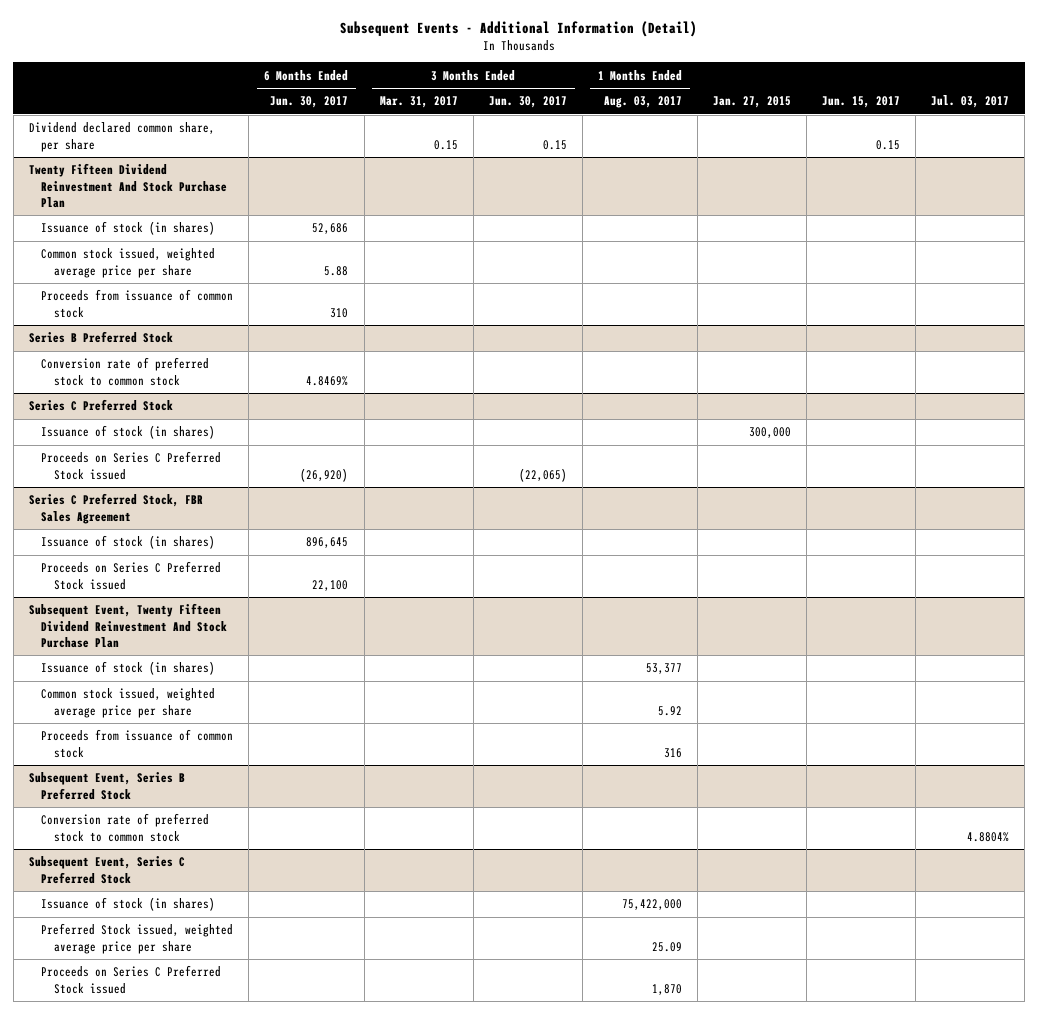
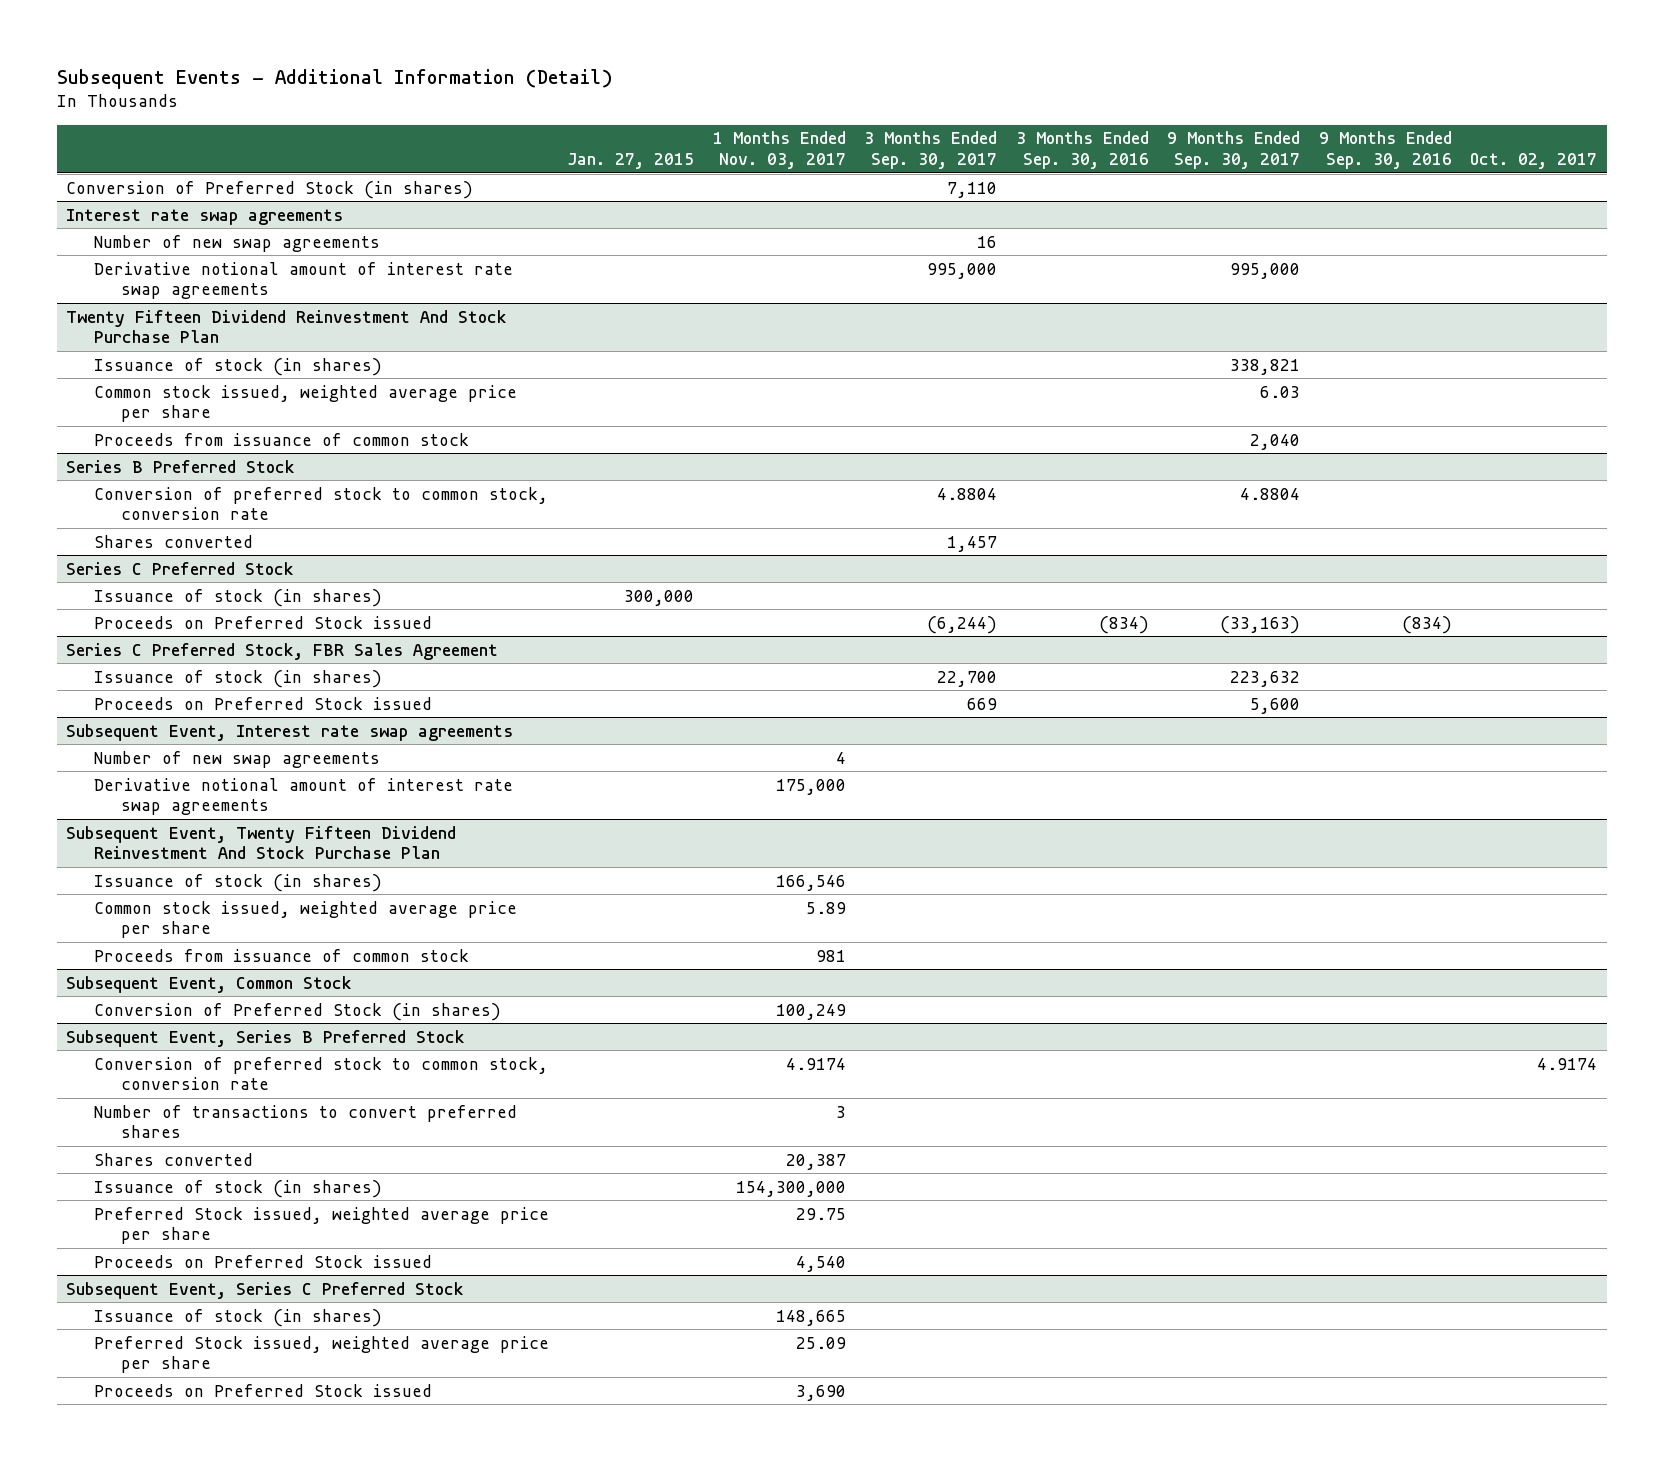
- | 6 Months Ended Jun. 30, 2017 | 3 Months Ended Mar. 31, 2017 | 3 Months Ended Jun. 30, 2017 | 1 Months Ended Aug. 03, 2017 | Jan. 27, 2015 | Jun. 15, 2017 | Jul. 03, 2017
+ | Jan. 27, 2015 | 1 Months Ended Nov. 03, 2017 | 3 Months Ended Sep. 30, 2017 | 3 Months Ended Sep. 30, 2016 | 9 Months Ended Sep. 30, 2017 | 9 Months Ended Sep. 30, 2016 | Oct. 02, 2017
- Dividend declared common share, per share | | 0.15 | 0.15 | | | 0.15 |
+ Conversion of Preferred Stock (in shares) | | | 7,110 | | | |
+ Interest rate swap agreements
+ Number of new swap agreements | | | 16 | | | |
+ Derivative notional amount of interest rate swap agreements | | | 995,000 | | 995,000 | |
@ Series B Preferred Stock
- Conversion rate of preferred stock to common stock | 4.8469% | | | | | |
+ Conversion of preferred stock to common stock, conversion rate | | | 4.8804 | | 4.8804 | |
+ Shares converted | | | 1,457 | | | |
@ Series C Preferred Stock
- Proceeds on Series C Preferred Stock issued | (26,920) | | (22,065) | | | |
+ Proceeds on Preferred Stock issued | | | (6,244) | (834) | (33,163) | (834) |
@ Series C Preferred Stock, FBR Sales Agreement
- Proceeds on Series C Preferred Stock issued | 22,100 | | | | | |
+ Proceeds on Preferred Stock issued | | | 669 | | 5,600 | |
+ Subsequent Event, Interest rate swap agreements
+ Number of new swap agreements | | 4 | | | | |
+ Derivative notional amount of interest rate swap agreements | | 175,000 | | | | |
+ Subsequent Event, Common Stock
+ Conversion of Preferred Stock (in shares) | | 100,249 | | | | |
@ Subsequent Event, Series B Preferred Stock
- Conversion rate of preferred stock to common stock | | | | | | | 4.8804%
+ Conversion of preferred stock to common stock, conversion rate | | 4.9174 | | | | | 4.9174
+ Number of transactions to convert preferred shares | | 3 | | | | |
+ Shares converted | | 20,387 | | | | |
+ Issuance of stock (in shares) | | 154,300,000 | | | | |
+ Preferred Stock issued, weighted average price per share | | 29.75 | | | | |
+ Proceeds on Preferred Stock issued | | 4,540 | | | | |
@ Subsequent Event, Series C Preferred Stock
- Proceeds on Series C Preferred Stock issued | | | | 1,870 | | |
+ Proceeds on Preferred Stock issued | | 3,690 | | | | |

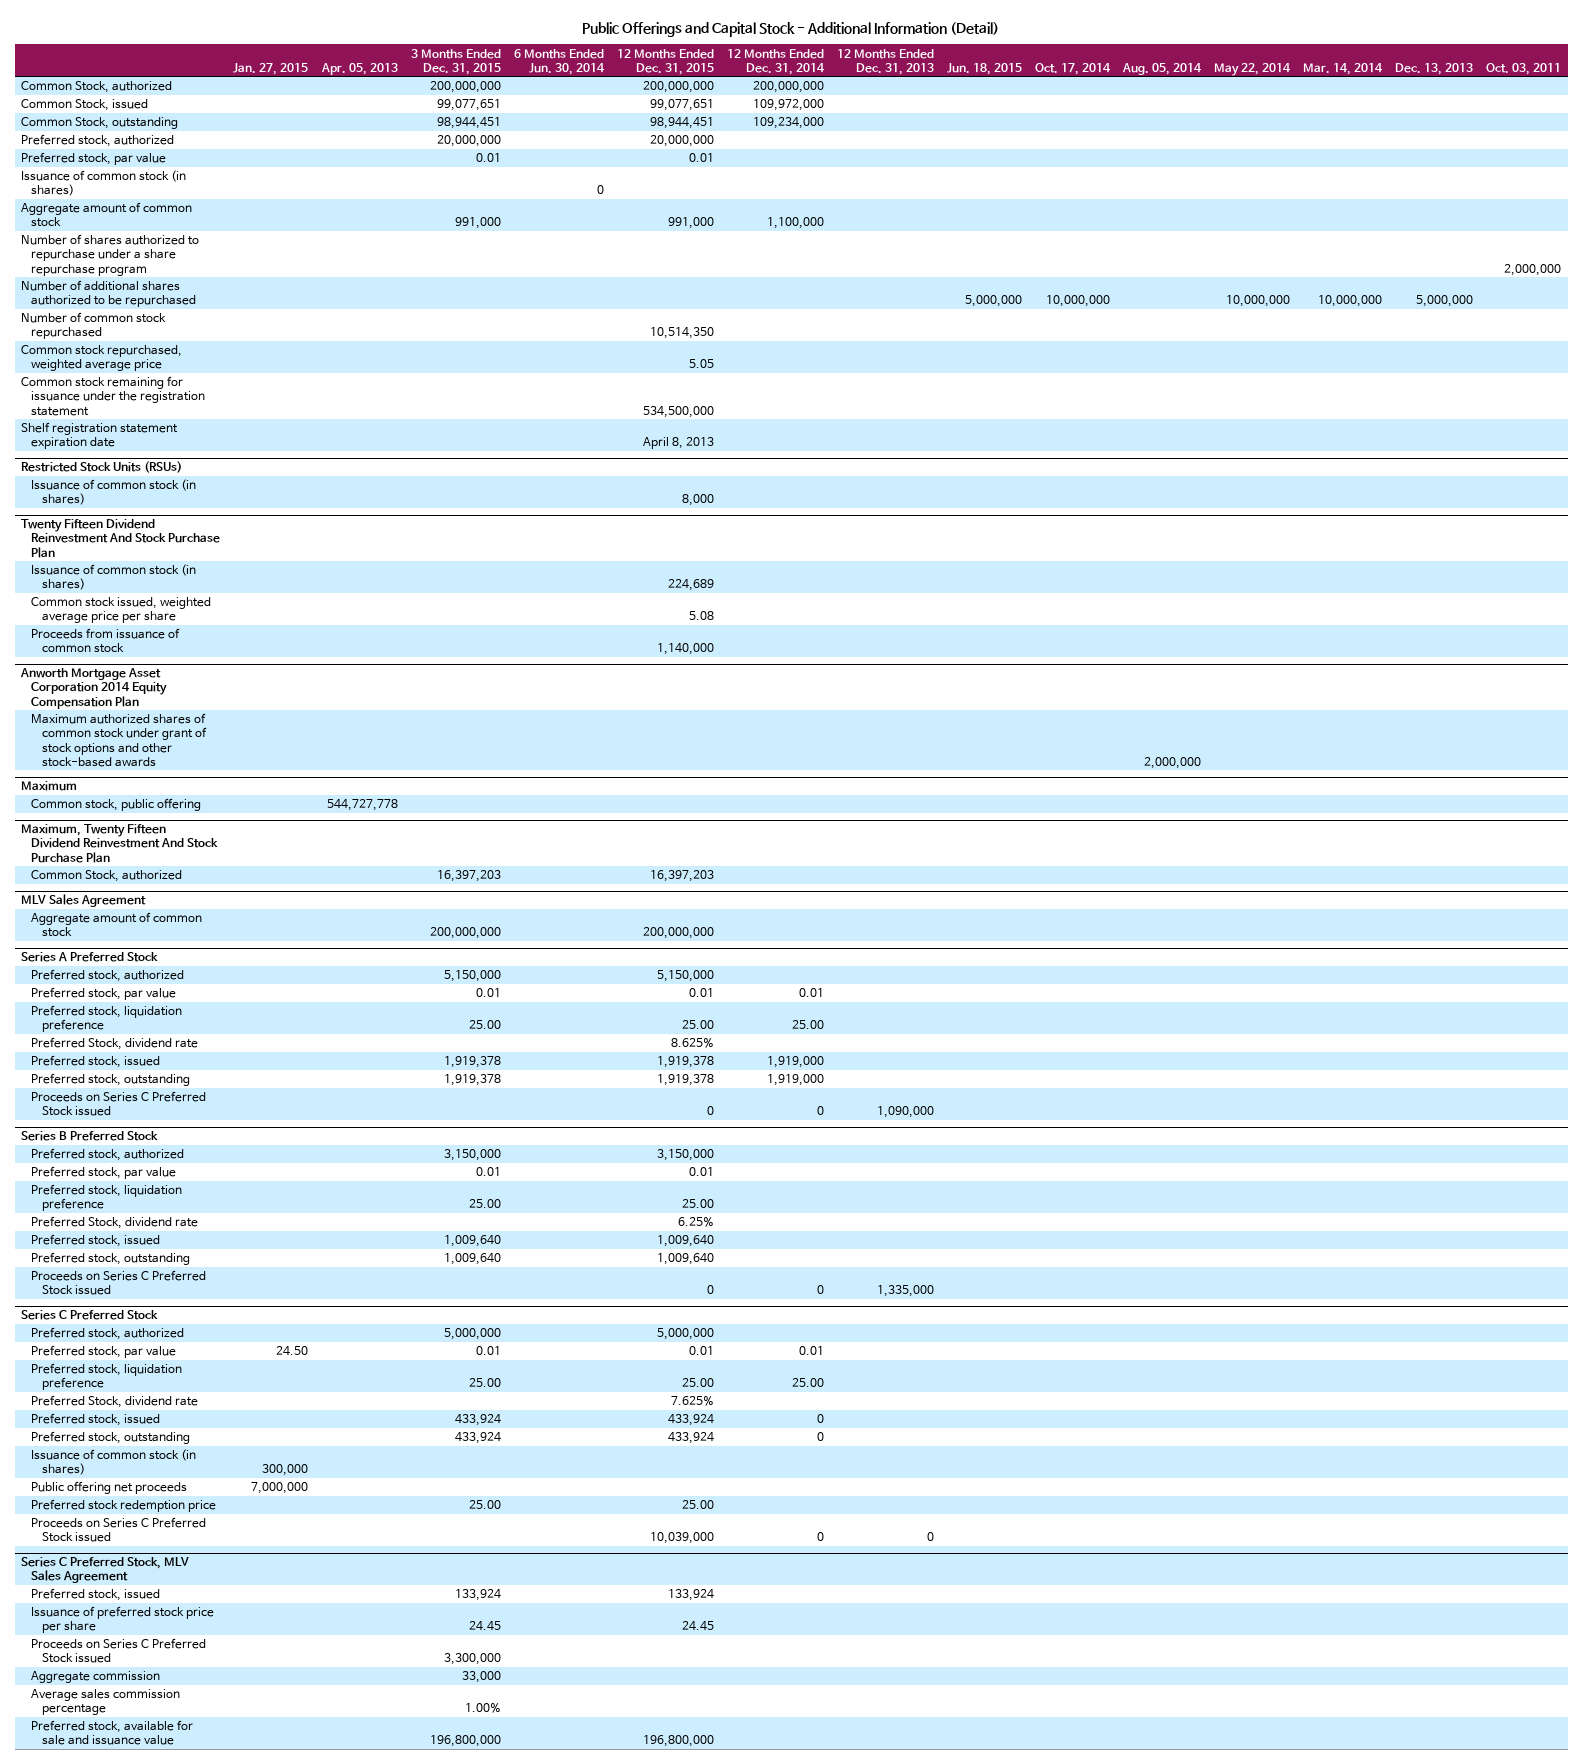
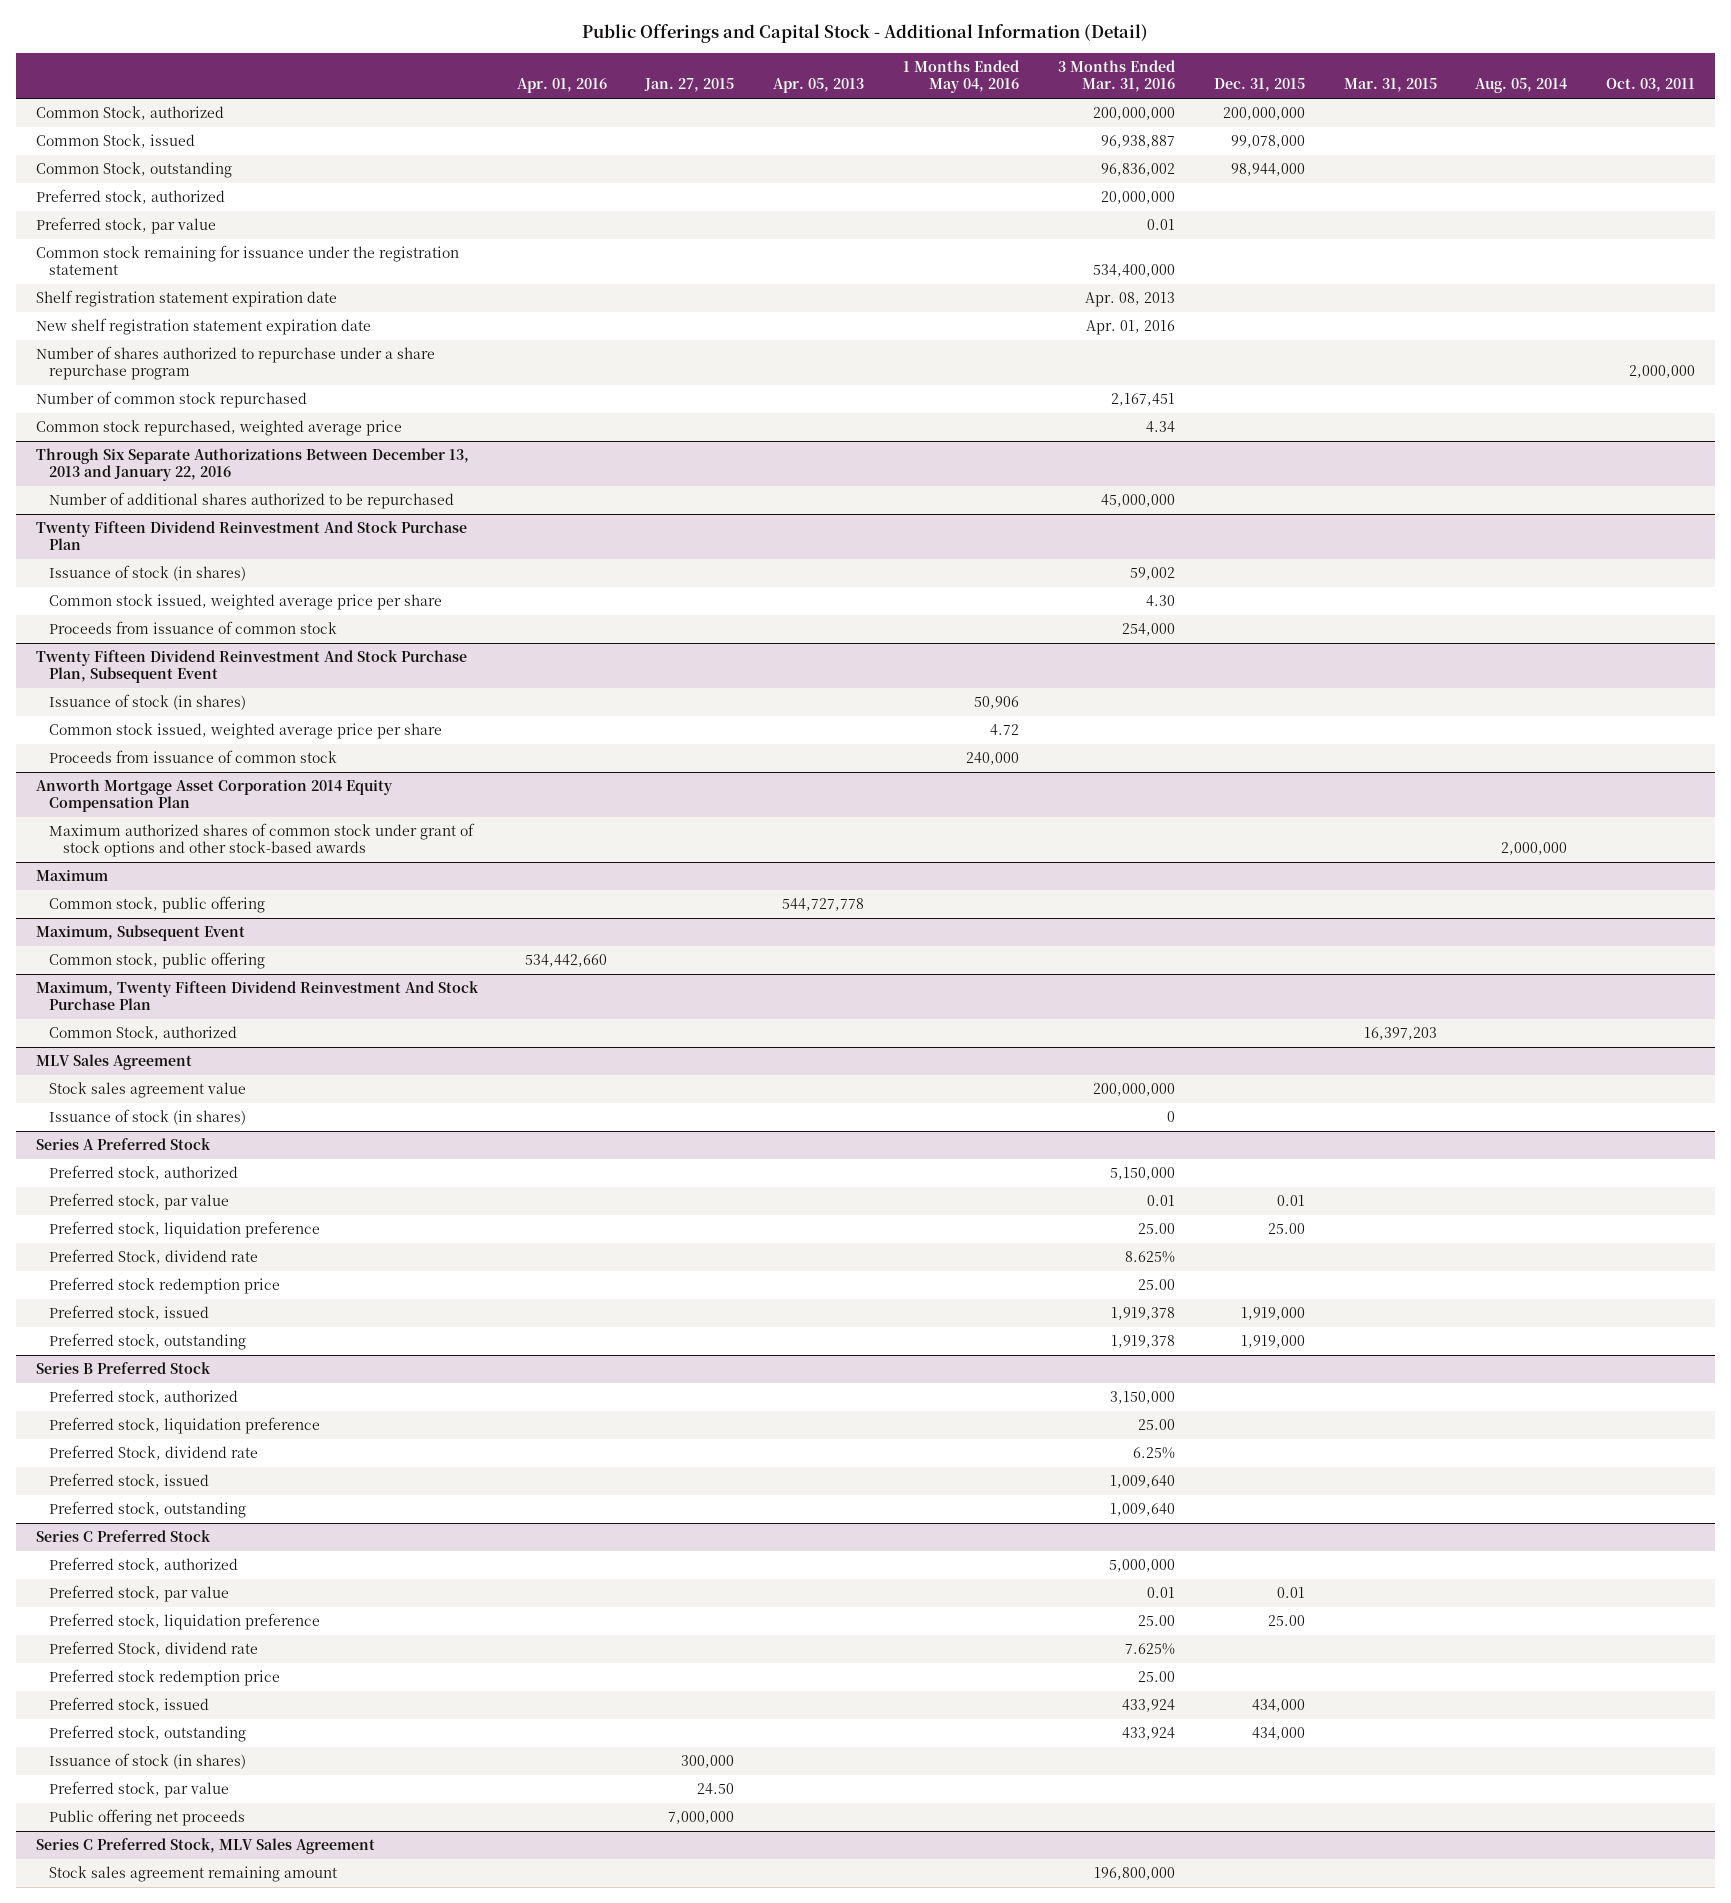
- | Jan. 27, 2015 | Apr. 05, 2013 | 3 Months Ended Dec. 31, 2015 | 6 Months Ended Jun. 30, 2014 | 12 Months Ended Dec. 31, 2015 | 12 Months Ended Dec. 31, 2014 | 12 Months Ended Dec. 31, 2013 | Jun. 18, 2015 | Oct. 17, 2014 | Aug. 05, 2014 | May 22, 2014 | Mar. 14, 2014 | Dec. 13, 2013 | Oct. 03, 2011
+ | Apr. 01, 2016 | Jan. 27, 2015 | Apr. 05, 2013 | 1 Months Ended May 04, 2016 | 3 Months Ended Mar. 31, 2016 | Dec. 31, 2015 | Mar. 31, 2015 | Aug. 05, 2014 | Oct. 03, 2011
- Issuance of common stock (in shares) | | | | 0 | | | | | | | | | |
- Aggregate amount of common stock | | | 991,000 | | 991,000 | 1,100,000 | | | | | | | |
moved up: Common stock remaining for issuance under the registration statement | | | | | 534,400,000 | | | |
moved up: Shelf registration statement expiration date | | | | | Apr. 08, 2013 | | | |
+ New shelf registration statement expiration date | | | | | Apr. 01, 2016 | | | |
- Number of additional shares authorized to be repurchased | | | | | | | | 5,000,000 | 10,000,000 | | 10,000,000 | 10,000,000 | 5,000,000 |
- Restricted Stock Units (RSUs)
- Issuance of common stock (in shares) | | | | | 8,000 | | | | | | | | |
+ Through Six Separate Authorizations Between December 13, 2013 and January 22, 2016
+ Number of additional shares authorized to be repurchased | | | | | 45,000,000 | | | |
@ Twenty Fifteen Dividend Reinvestment And Stock Purchase Plan
- Issuance of common stock (in shares) | | | | | 224,689 | | | | | | | | |
+ Issuance of stock (in shares) | | | | | 59,002 | | | |
+ Twenty Fifteen Dividend Reinvestment And Stock Purchase Plan, Subsequent Event
+ Issuance of stock (in shares) | | | | 50,906 | | | | |
+ Common stock issued, weighted average price per share | | | | 4.72 | | | | |
+ Proceeds from issuance of common stock | | | | 240,000 | | | | |
+ Maximum, Subsequent Event
+ Common stock, public offering | 534,442,660 | | | | | | | |
@ MLV Sales Agreement
- Aggregate amount of common stock | | | 200,000,000 | | 200,000,000 | | | | | | | | |
+ Stock sales agreement value | | | | | 200,000,000 | | | |
+ Issuance of stock (in shares) | | | | | 0 | | | |
@ Series A Preferred Stock
+ Preferred stock redemption price | | | | | 25.00 | | | |
- Proceeds on Series C Preferred Stock issued | | | | | 0 | 0 | 1,090,000 | | | | | | |
@ Series B Preferred Stock
- Preferred stock, par value | | | 0.01 | | 0.01 | | | | | | | | |
- Proceeds on Series C Preferred Stock issued | | | | | 0 | 0 | 1,335,000 | | | | | | |
@ Series C Preferred Stock
+ Preferred stock, par value | | | | | 0.01 | 0.01 | | |
moved up: Preferred stock redemption price | | | | | 25.00 | | | |
- Issuance of common stock (in shares) | 300,000 | | | | | | | | | | | | |
+ Issuance of stock (in shares) | | 300,000 | | | | | | |
moved down: Preferred stock, par value | | 24.50 | | | | | | |
- Proceeds on Series C Preferred Stock issued | | | | | 10,039,000 | 0 | 0 | | | | | | |
@ Series C Preferred Stock, MLV Sales Agreement
- Preferred stock, issued | | | 133,924 | | 133,924 | | | | | | | | |
- Issuance of preferred stock price per share | | | 24.45 | | 24.45 | | | | | | | | |
- Proceeds on Series C Preferred Stock issued | | | 3,300,000 | | | | | | | | | | |
- Aggregate commission | | | 33,000 | | | | | | | | | | |
- Average sales commission percentage | | | 1.00% | | | | | | | | | | |
- Preferred stock, available for sale and issuance value | | | 196,800,000 | | 196,800,000 | | | | | | | | |
+ Stock sales agreement remaining amount | | | | | 196,800,000 | | | |

